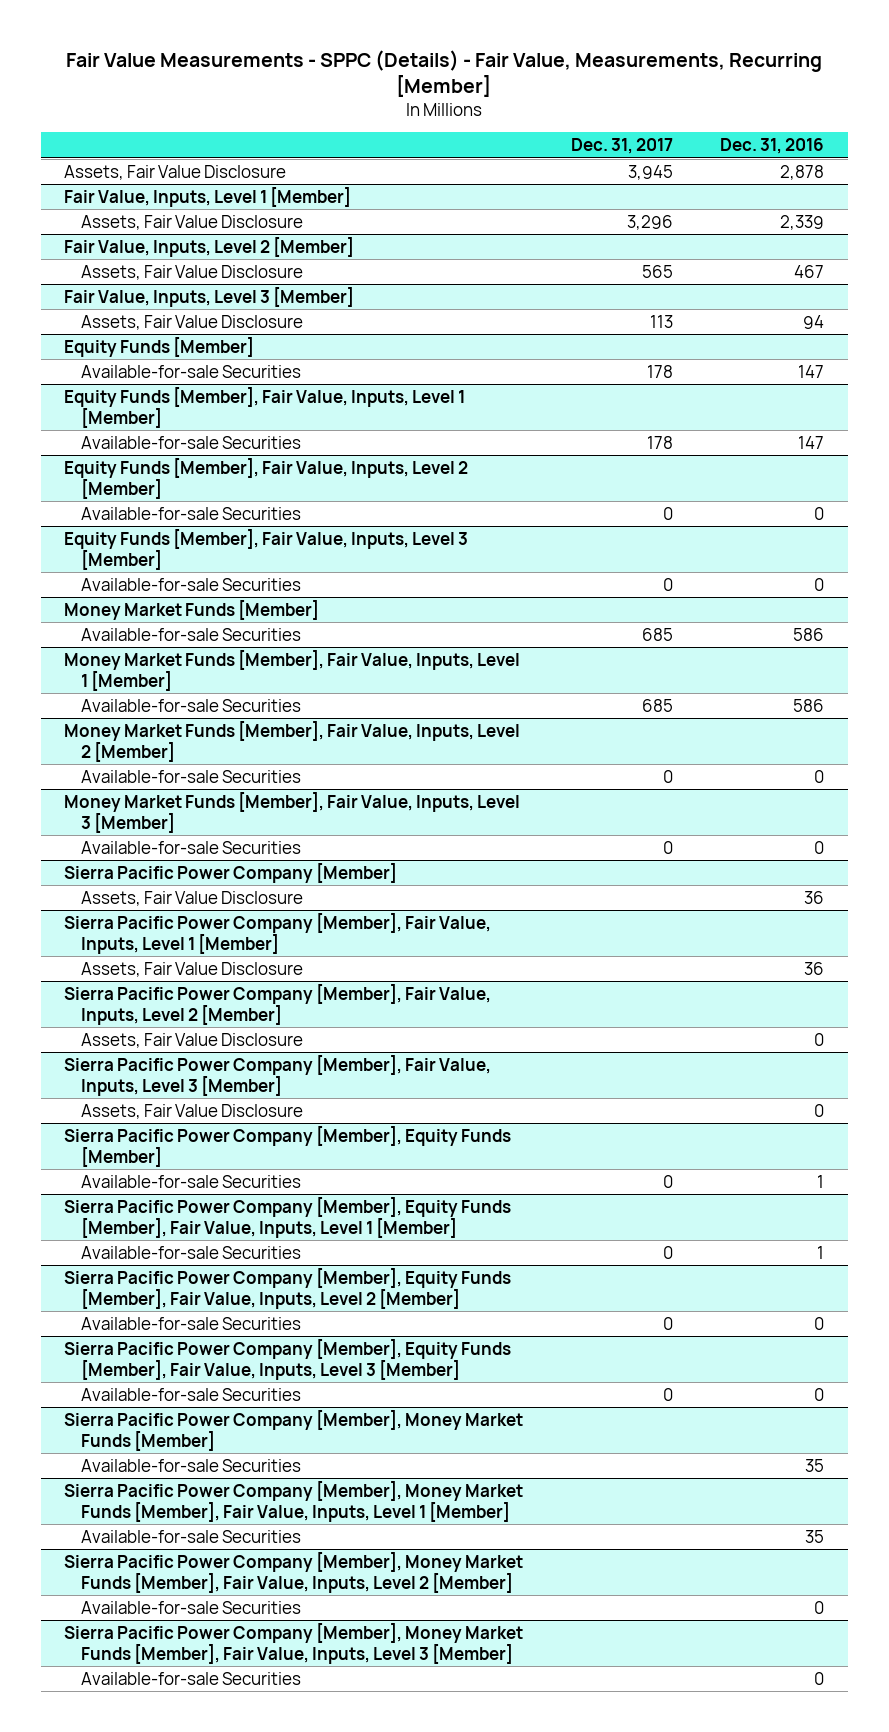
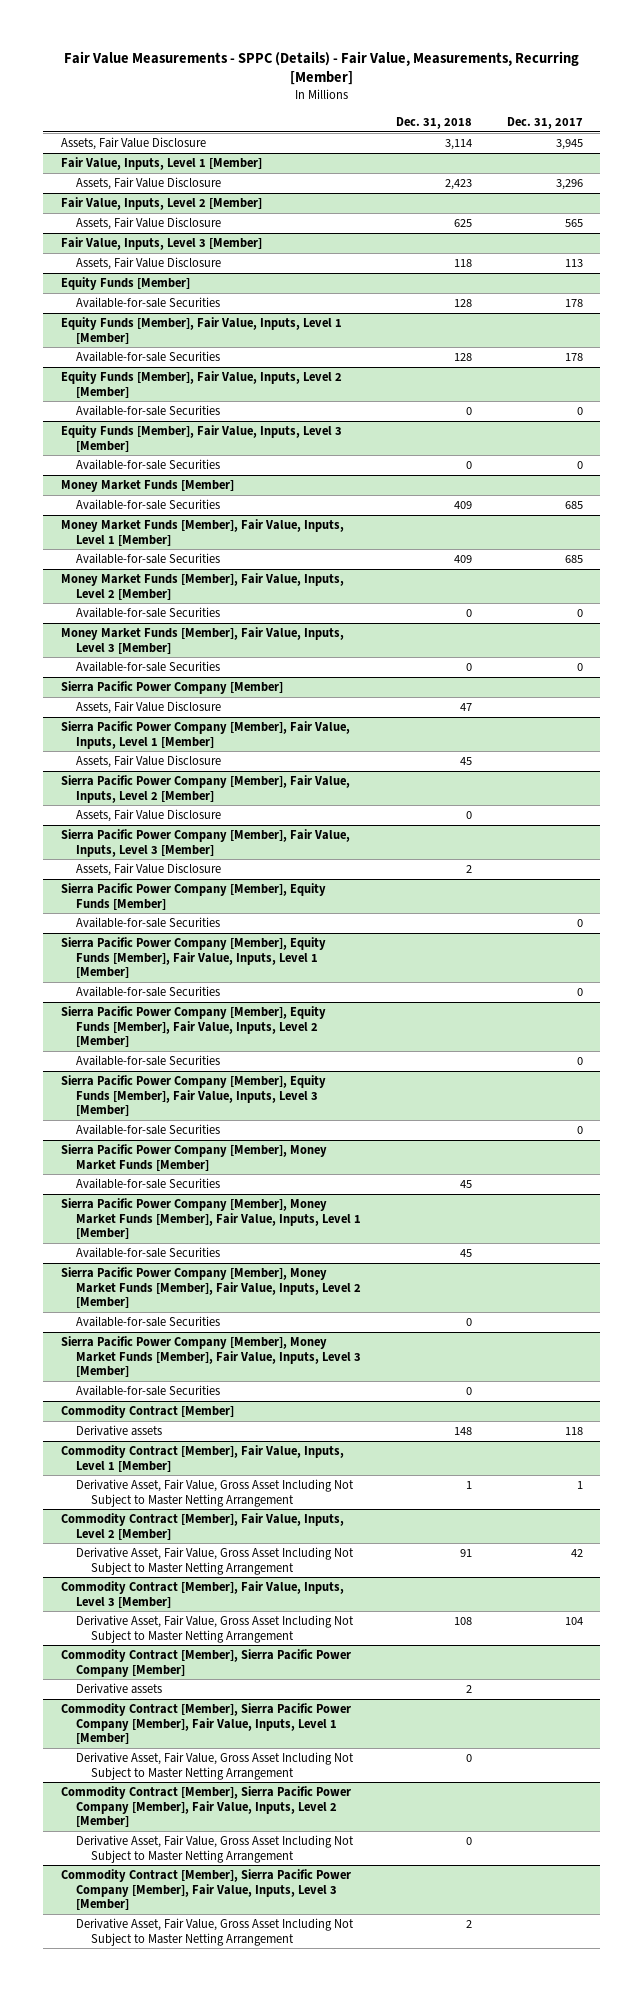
- | Dec. 31, 2017 | Dec. 31, 2016
+ | Dec. 31, 2018 | Dec. 31, 2017
+ Commodity Contract [Member]
+ Derivative assets | 148 | 118
+ Commodity Contract [Member], Fair Value, Inputs, Level 1 [Member]
+ Derivative Asset, Fair Value, Gross Asset Including Not Subject to Master Netting Arrangement | 1 | 1
+ Commodity Contract [Member], Fair Value, Inputs, Level 2 [Member]
+ Derivative Asset, Fair Value, Gross Asset Including Not Subject to Master Netting Arrangement | 91 | 42
+ Commodity Contract [Member], Fair Value, Inputs, Level 3 [Member]
+ Derivative Asset, Fair Value, Gross Asset Including Not Subject to Master Netting Arrangement | 108 | 104
+ Commodity Contract [Member], Sierra Pacific Power Company [Member]
+ Derivative assets | 2 |
+ Commodity Contract [Member], Sierra Pacific Power Company [Member], Fair Value, Inputs, Level 1 [Member]
+ Derivative Asset, Fair Value, Gross Asset Including Not Subject to Master Netting Arrangement | 0 |
+ Commodity Contract [Member], Sierra Pacific Power Company [Member], Fair Value, Inputs, Level 2 [Member]
+ Derivative Asset, Fair Value, Gross Asset Including Not Subject to Master Netting Arrangement | 0 |
+ Commodity Contract [Member], Sierra Pacific Power Company [Member], Fair Value, Inputs, Level 3 [Member]
+ Derivative Asset, Fair Value, Gross Asset Including Not Subject to Master Netting Arrangement | 2 |

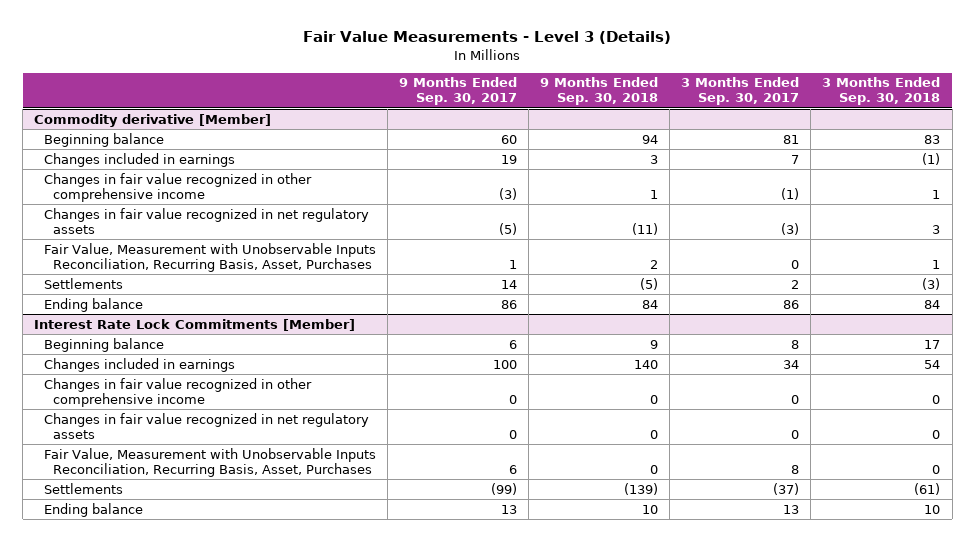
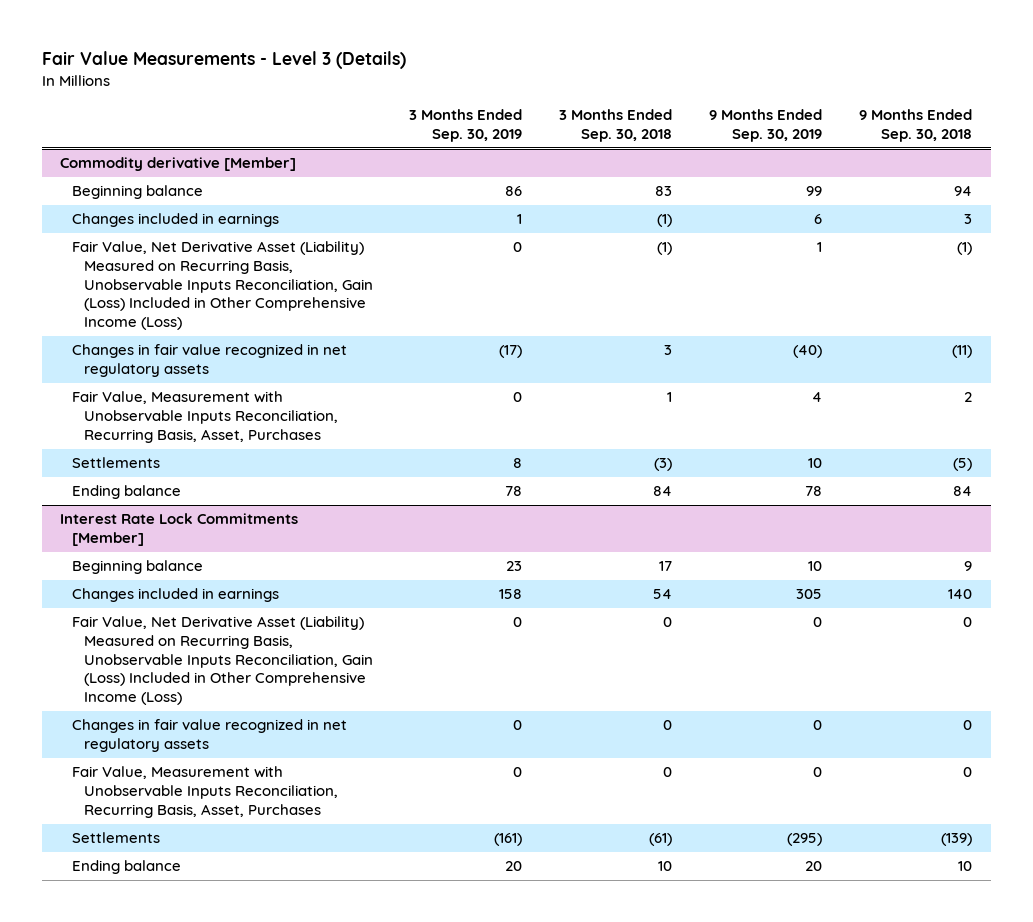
- | 9 Months Ended Sep. 30, 2017 | 9 Months Ended Sep. 30, 2018 | 3 Months Ended Sep. 30, 2017 | 3 Months Ended Sep. 30, 2018
+ | 3 Months Ended Sep. 30, 2019 | 3 Months Ended Sep. 30, 2018 | 9 Months Ended Sep. 30, 2019 | 9 Months Ended Sep. 30, 2018
@ Commodity derivative [Member]
- Changes in fair value recognized in other comprehensive income | (3) | 1 | (1) | 1
+ Fair Value, Net Derivative Asset (Liability) Measured on Recurring Basis, Unobservable Inputs Reconciliation, Gain (Loss) Included in Other Comprehensive Income (Loss) | 0 | (1) | 1 | (1)
@ Interest Rate Lock Commitments [Member]
- Changes in fair value recognized in other comprehensive income | 0 | 0 | 0 | 0
+ Fair Value, Net Derivative Asset (Liability) Measured on Recurring Basis, Unobservable Inputs Reconciliation, Gain (Loss) Included in Other Comprehensive Income (Loss) | 0 | 0 | 0 | 0

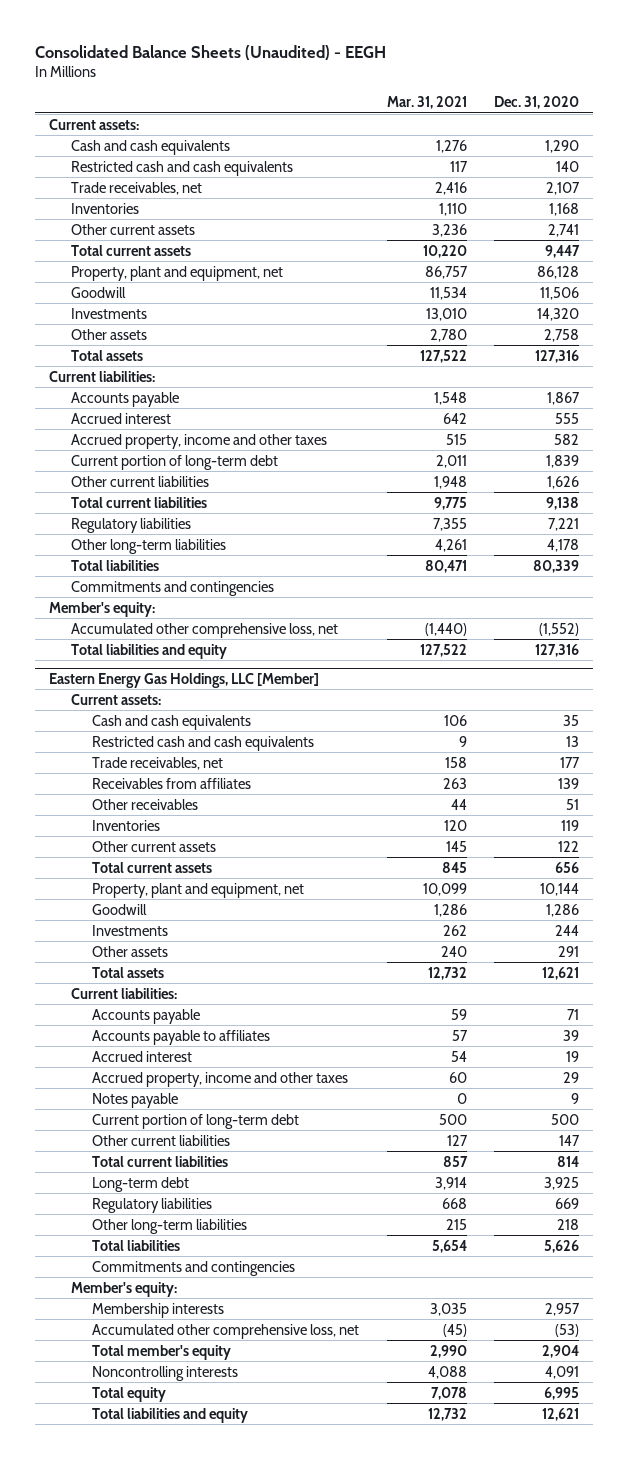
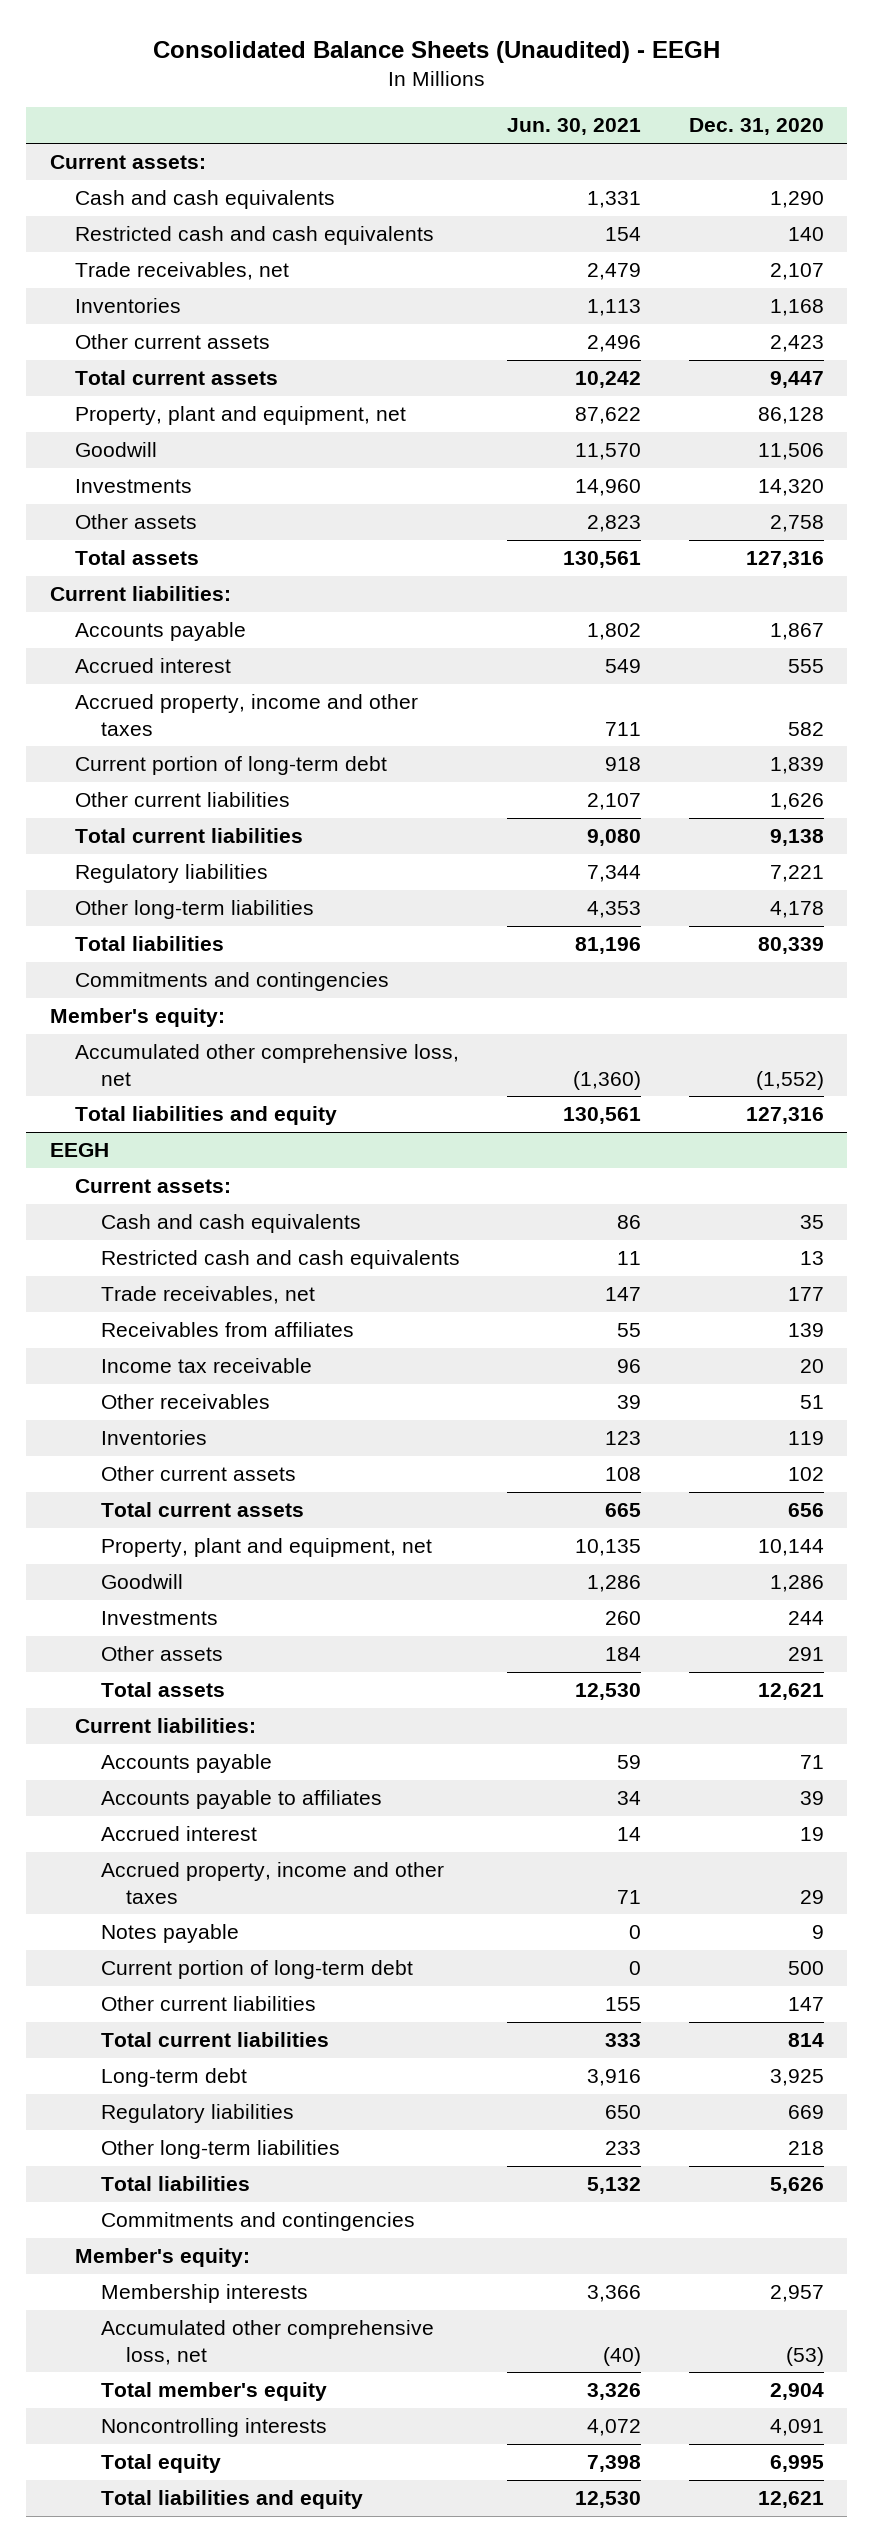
- | Mar. 31, 2021 | Dec. 31, 2020
+ | Jun. 30, 2021 | Dec. 31, 2020
- Other current assets | 3,236 | 2,741
+ Other current assets | 2,496 | 2,423
- Eastern Energy Gas Holdings, LLC [Member]
+ EEGH
+ Income tax receivable | 96 | 20
- Other current assets | 145 | 122
+ Other current assets | 108 | 102

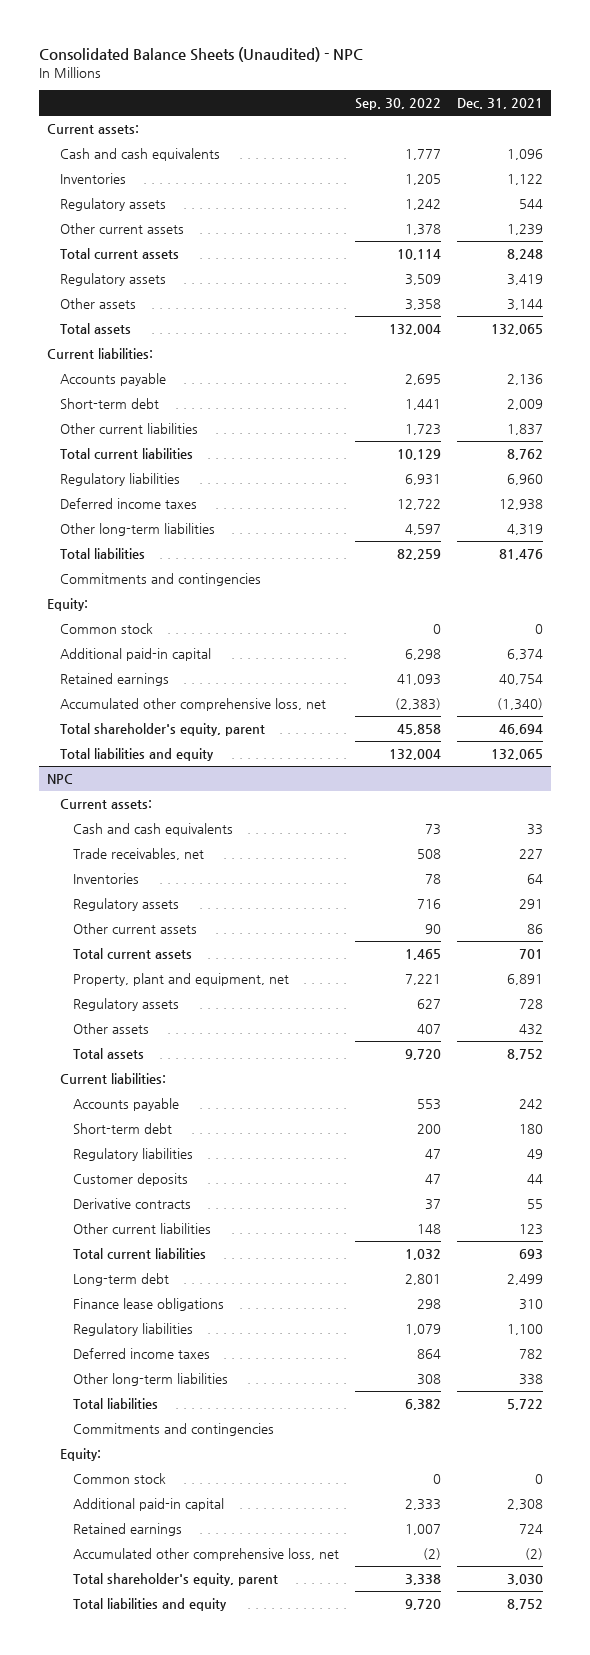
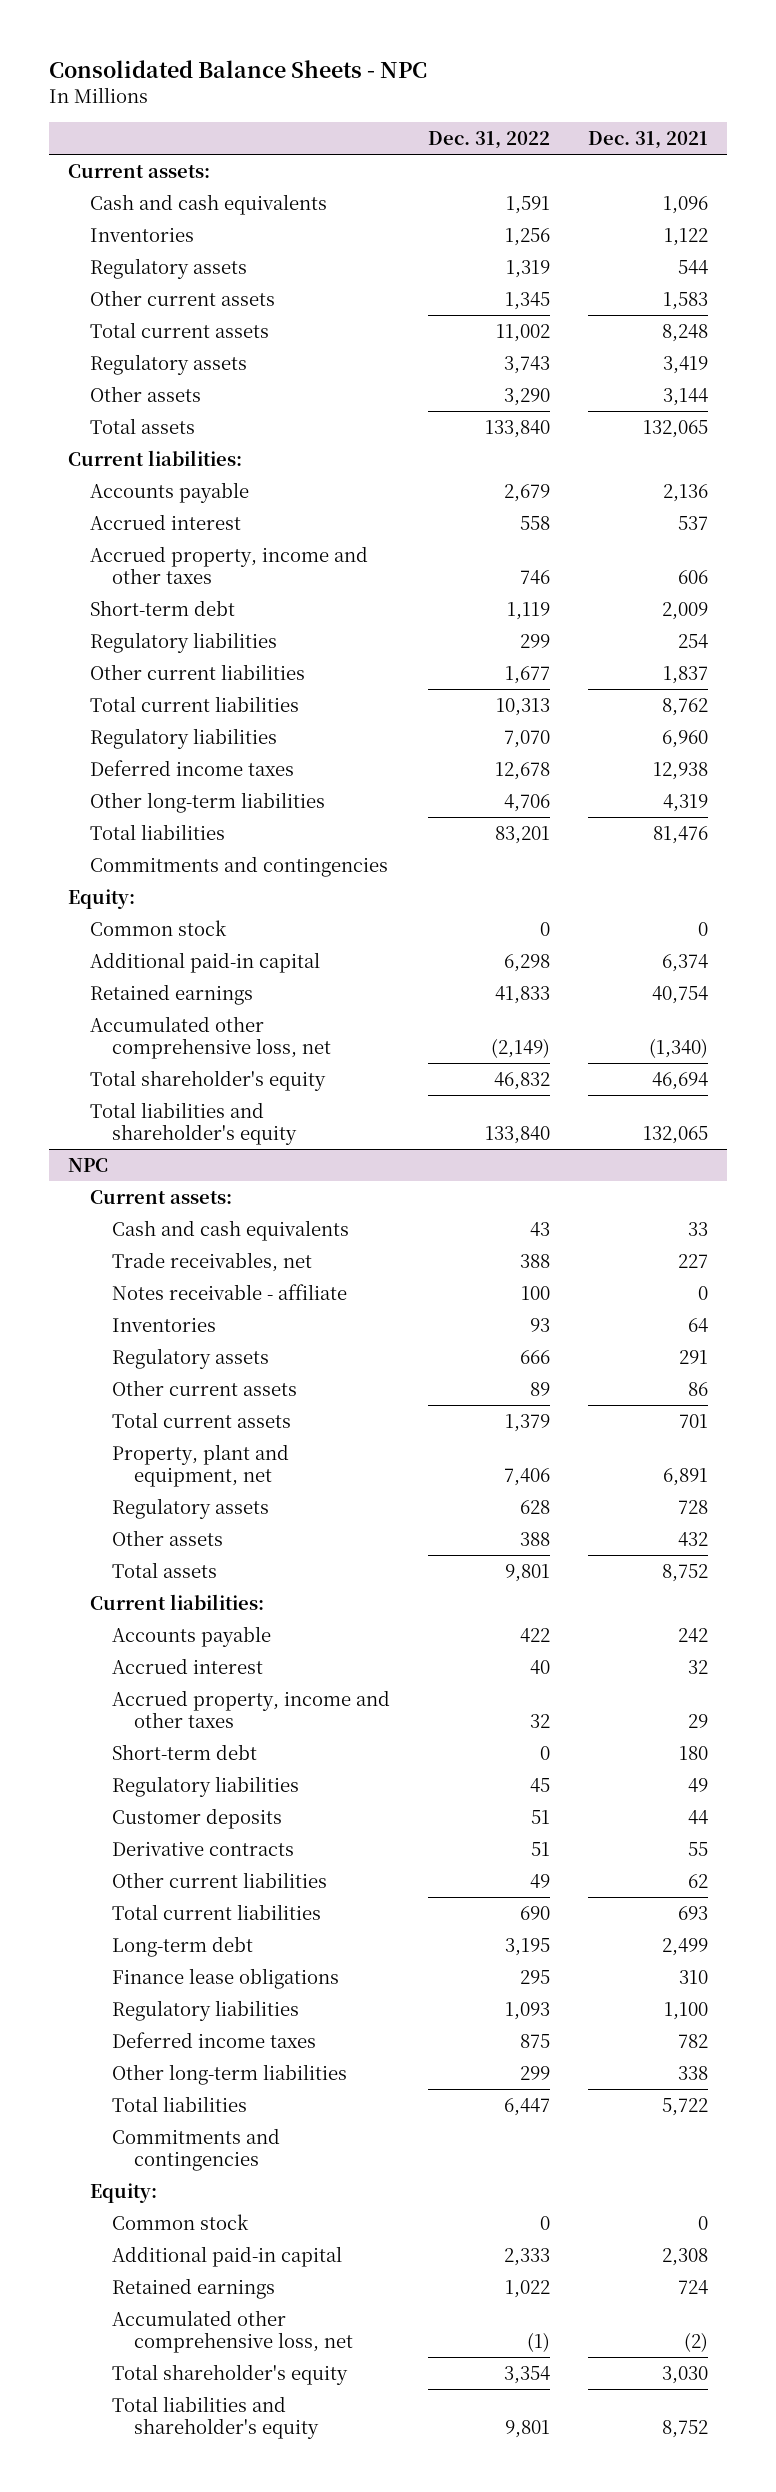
- Consolidated Balance Sheets (Unaudited) - NPC
+ Consolidated Balance Sheets - NPC
- | Sep. 30, 2022 | Dec. 31, 2021
+ | Dec. 31, 2022 | Dec. 31, 2021
- Other current assets | 1,378 | 1,239
+ Other current assets | 1,345 | 1,583
+ Accrued interest | 558 | 537
+ Accrued property, income and other taxes | 746 | 606
+ Regulatory liabilities | 299 | 254
- Total shareholder's equity, parent | 45,858 | 46,694
- Total liabilities and equity | 132,004 | 132,065
+ Total shareholder's equity | 46,832 | 46,694
+ Total liabilities and shareholder's equity | 133,840 | 132,065
@ NPC
+ Notes receivable - affiliate | 100 | 0
+ Accrued interest | 40 | 32
+ Accrued property, income and other taxes | 32 | 29
- Other current liabilities | 148 | 123
+ Other current liabilities | 49 | 62
- Total shareholder's equity, parent | 3,338 | 3,030
- Total liabilities and equity | 9,720 | 8,752
+ Total shareholder's equity | 3,354 | 3,030
+ Total liabilities and shareholder's equity | 9,801 | 8,752

